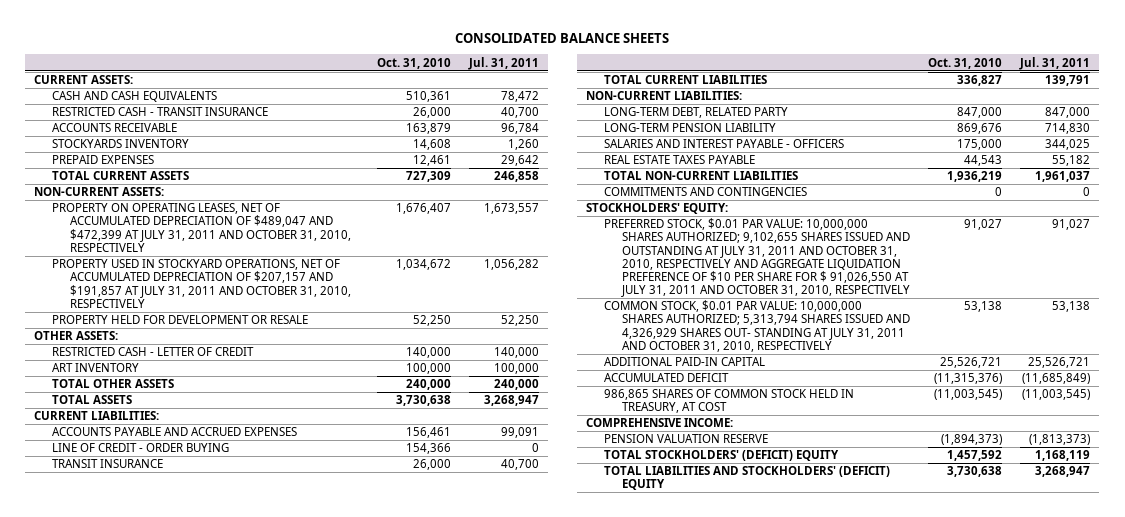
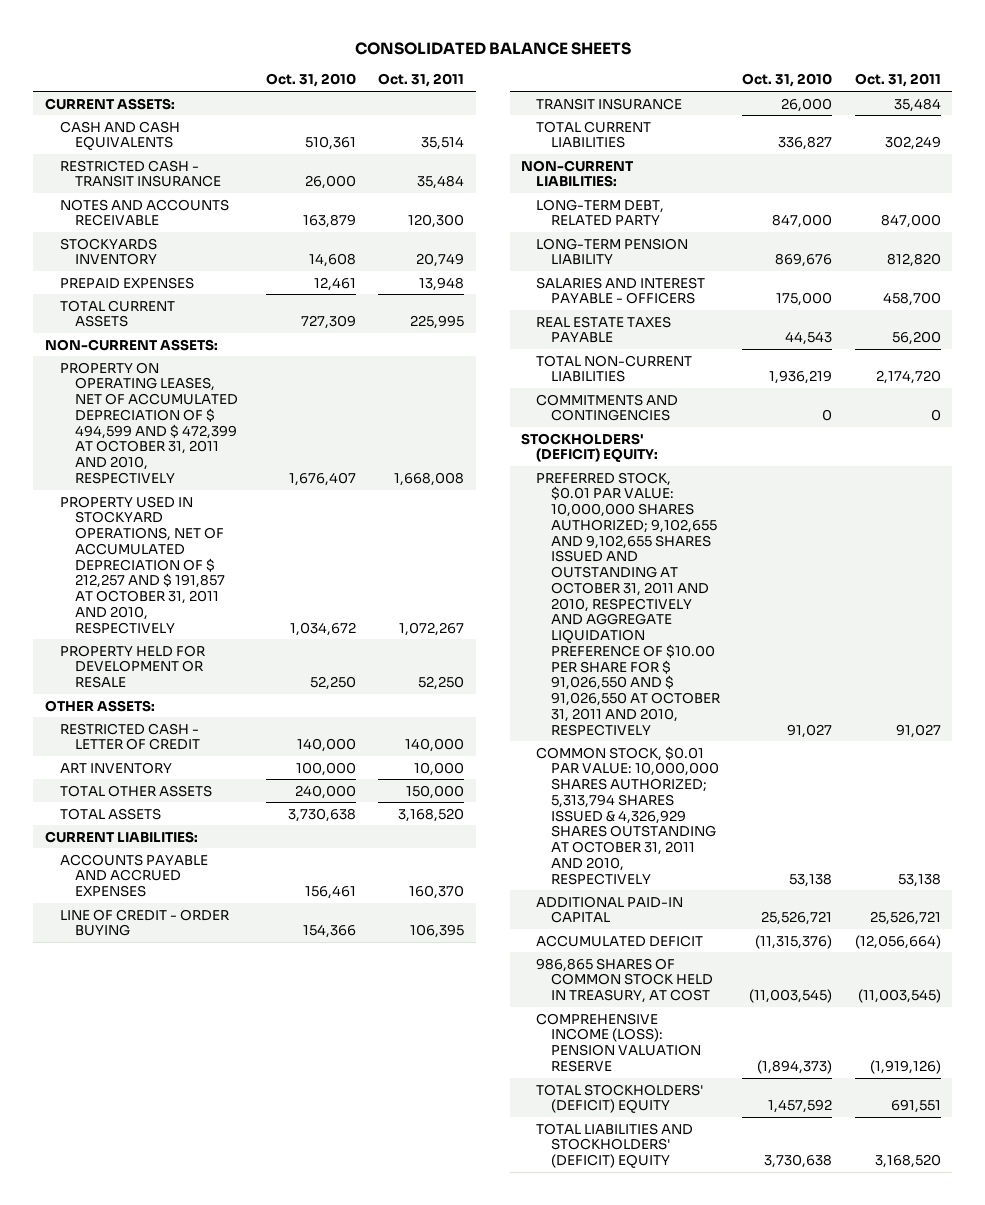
- | Oct. 31, 2010 | Jul. 31, 2011
+ | Oct. 31, 2010 | Oct. 31, 2011
- ACCOUNTS RECEIVABLE | 163,879 | 96,784
+ NOTES AND ACCOUNTS RECEIVABLE | 163,879 | 120,300
- PROPERTY ON OPERATING LEASES, NET OF ACCUMULATED DEPRECIATION OF $489,047 AND $472,399 AT JULY 31, 2011 AND OCTOBER 31, 2010, RESPECTIVELY | 1,676,407 | 1,673,557
- PROPERTY USED IN STOCKYARD OPERATIONS, NET OF ACCUMULATED DEPRECIATION OF $207,157 AND $191,857 AT JULY 31, 2011 AND OCTOBER 31, 2010, RESPECTIVELY | 1,034,672 | 1,056,282
+ PROPERTY ON OPERATING LEASES, NET OF ACCUMULATED DEPRECIATION OF $ 494,599 AND $ 472,399 AT OCTOBER 31, 2011 AND 2010, RESPECTIVELY | 1,676,407 | 1,668,008
+ PROPERTY USED IN STOCKYARD OPERATIONS, NET OF ACCUMULATED DEPRECIATION OF $ 212,257 AND $ 191,857 AT OCTOBER 31, 2011 AND 2010, RESPECTIVELY | 1,034,672 | 1,072,267
- STOCKHOLDERS' EQUITY:
- PREFERRED STOCK, $0.01 PAR VALUE: 10,000,000 SHARES AUTHORIZED; 9,102,655 SHARES ISSUED AND OUTSTANDING AT JULY 31, 2011 AND OCTOBER 31, 2010, RESPECTIVELY AND AGGREGATE LIQUIDATION PREFERENCE OF $10 PER SHARE FOR $ 91,026,550 AT JULY 31, 2011 AND OCTOBER 31, 2010, RESPECTIVELY | 91,027 | 91,027
- COMMON STOCK, $0.01 PAR VALUE: 10,000,000 SHARES AUTHORIZED; 5,313,794 SHARES ISSUED AND 4,326,929 SHARES OUT- STANDING AT JULY 31, 2011 AND OCTOBER 31, 2010, RESPECTIVELY | 53,138 | 53,138
+ STOCKHOLDERS' (DEFICIT) EQUITY:
+ PREFERRED STOCK, $0.01 PAR VALUE: 10,000,000 SHARES AUTHORIZED; 9,102,655 AND 9,102,655 SHARES ISSUED AND OUTSTANDING AT OCTOBER 31, 2011 AND 2010, RESPECTIVELY AND AGGREGATE LIQUIDATION PREFERENCE OF $10.00 PER SHARE FOR $ 91,026,550 AND $ 91,026,550 AT OCTOBER 31, 2011 AND 2010, RESPECTIVELY | 91,027 | 91,027
+ COMMON STOCK, $0.01 PAR VALUE: 10,000,000 SHARES AUTHORIZED; 5,313,794 SHARES ISSUED & 4,326,929 SHARES OUTSTANDING AT OCTOBER 31, 2011 AND 2010, RESPECTIVELY | 53,138 | 53,138
- COMPREHENSIVE INCOME:
- PENSION VALUATION RESERVE | (1,894,373) | (1,813,373)
+ COMPREHENSIVE INCOME (LOSS): PENSION VALUATION RESERVE | (1,894,373) | (1,919,126)

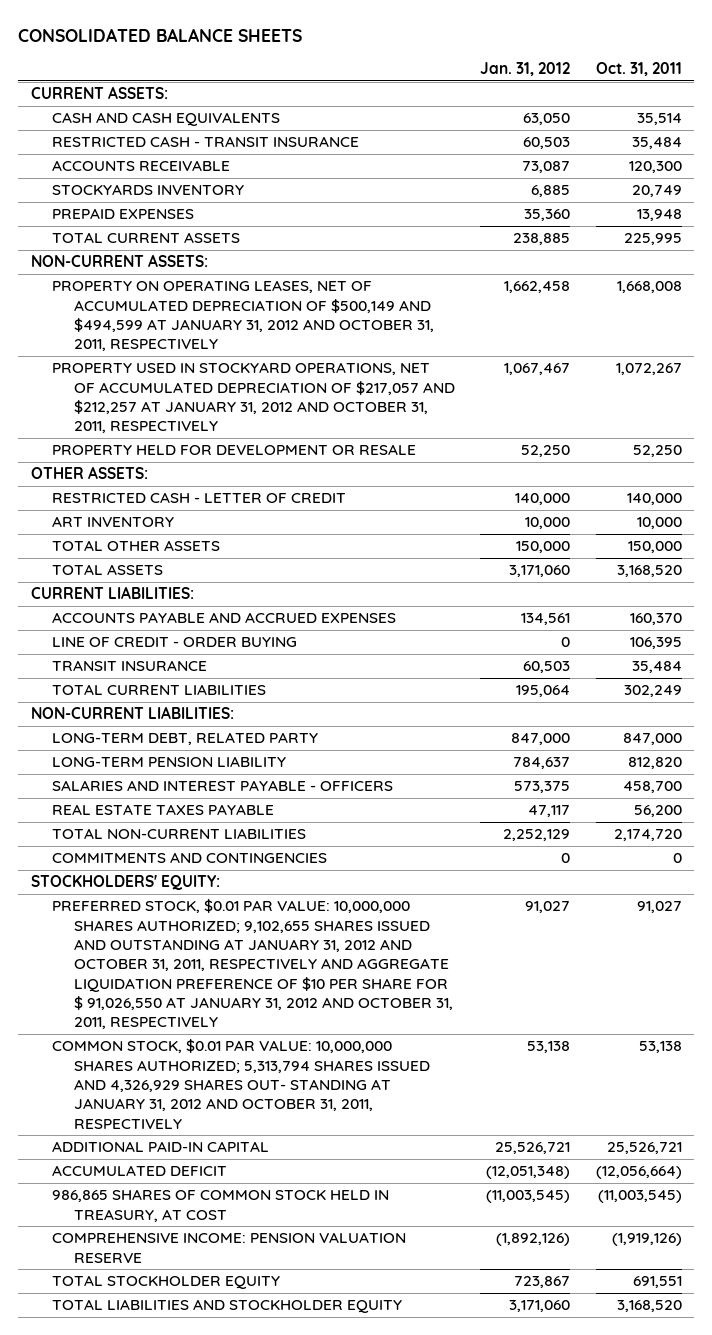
- | Oct. 31, 2010 | Oct. 31, 2011
+ | Jan. 31, 2012 | Oct. 31, 2011
- NOTES AND ACCOUNTS RECEIVABLE | 163,879 | 120,300
+ ACCOUNTS RECEIVABLE | 73,087 | 120,300
- PROPERTY ON OPERATING LEASES, NET OF ACCUMULATED DEPRECIATION OF $ 494,599 AND $ 472,399 AT OCTOBER 31, 2011 AND 2010, RESPECTIVELY | 1,676,407 | 1,668,008
- PROPERTY USED IN STOCKYARD OPERATIONS, NET OF ACCUMULATED DEPRECIATION OF $ 212,257 AND $ 191,857 AT OCTOBER 31, 2011 AND 2010, RESPECTIVELY | 1,034,672 | 1,072,267
+ PROPERTY ON OPERATING LEASES, NET OF ACCUMULATED DEPRECIATION OF $500,149 AND $494,599 AT JANUARY 31, 2012 AND OCTOBER 31, 2011, RESPECTIVELY | 1,662,458 | 1,668,008
+ PROPERTY USED IN STOCKYARD OPERATIONS, NET OF ACCUMULATED DEPRECIATION OF $217,057 AND $212,257 AT JANUARY 31, 2012 AND OCTOBER 31, 2011, RESPECTIVELY | 1,067,467 | 1,072,267
- STOCKHOLDERS' (DEFICIT) EQUITY:
- PREFERRED STOCK, $0.01 PAR VALUE: 10,000,000 SHARES AUTHORIZED; 9,102,655 AND 9,102,655 SHARES ISSUED AND OUTSTANDING AT OCTOBER 31, 2011 AND 2010, RESPECTIVELY AND AGGREGATE LIQUIDATION PREFERENCE OF $10.00 PER SHARE FOR $ 91,026,550 AND $ 91,026,550 AT OCTOBER 31, 2011 AND 2010, RESPECTIVELY | 91,027 | 91,027
- COMMON STOCK, $0.01 PAR VALUE: 10,000,000 SHARES AUTHORIZED; 5,313,794 SHARES ISSUED & 4,326,929 SHARES OUTSTANDING AT OCTOBER 31, 2011 AND 2010, RESPECTIVELY | 53,138 | 53,138
+ STOCKHOLDERS' EQUITY:
+ PREFERRED STOCK, $0.01 PAR VALUE: 10,000,000 SHARES AUTHORIZED; 9,102,655 SHARES ISSUED AND OUTSTANDING AT JANUARY 31, 2012 AND OCTOBER 31, 2011, RESPECTIVELY AND AGGREGATE LIQUIDATION PREFERENCE OF $10 PER SHARE FOR $ 91,026,550 AT JANUARY 31, 2012 AND OCTOBER 31, 2011, RESPECTIVELY | 91,027 | 91,027
+ COMMON STOCK, $0.01 PAR VALUE: 10,000,000 SHARES AUTHORIZED; 5,313,794 SHARES ISSUED AND 4,326,929 SHARES OUT- STANDING AT JANUARY 31, 2012 AND OCTOBER 31, 2011, RESPECTIVELY | 53,138 | 53,138
- COMPREHENSIVE INCOME (LOSS): PENSION VALUATION RESERVE | (1,894,373) | (1,919,126)
- TOTAL STOCKHOLDERS' (DEFICIT) EQUITY | 1,457,592 | 691,551
- TOTAL LIABILITIES AND STOCKHOLDERS' (DEFICIT) EQUITY | 3,730,638 | 3,168,520
+ COMPREHENSIVE INCOME: PENSION VALUATION RESERVE | (1,892,126) | (1,919,126)
+ TOTAL STOCKHOLDER EQUITY | 723,867 | 691,551
+ TOTAL LIABILITIES AND STOCKHOLDER EQUITY | 3,171,060 | 3,168,520

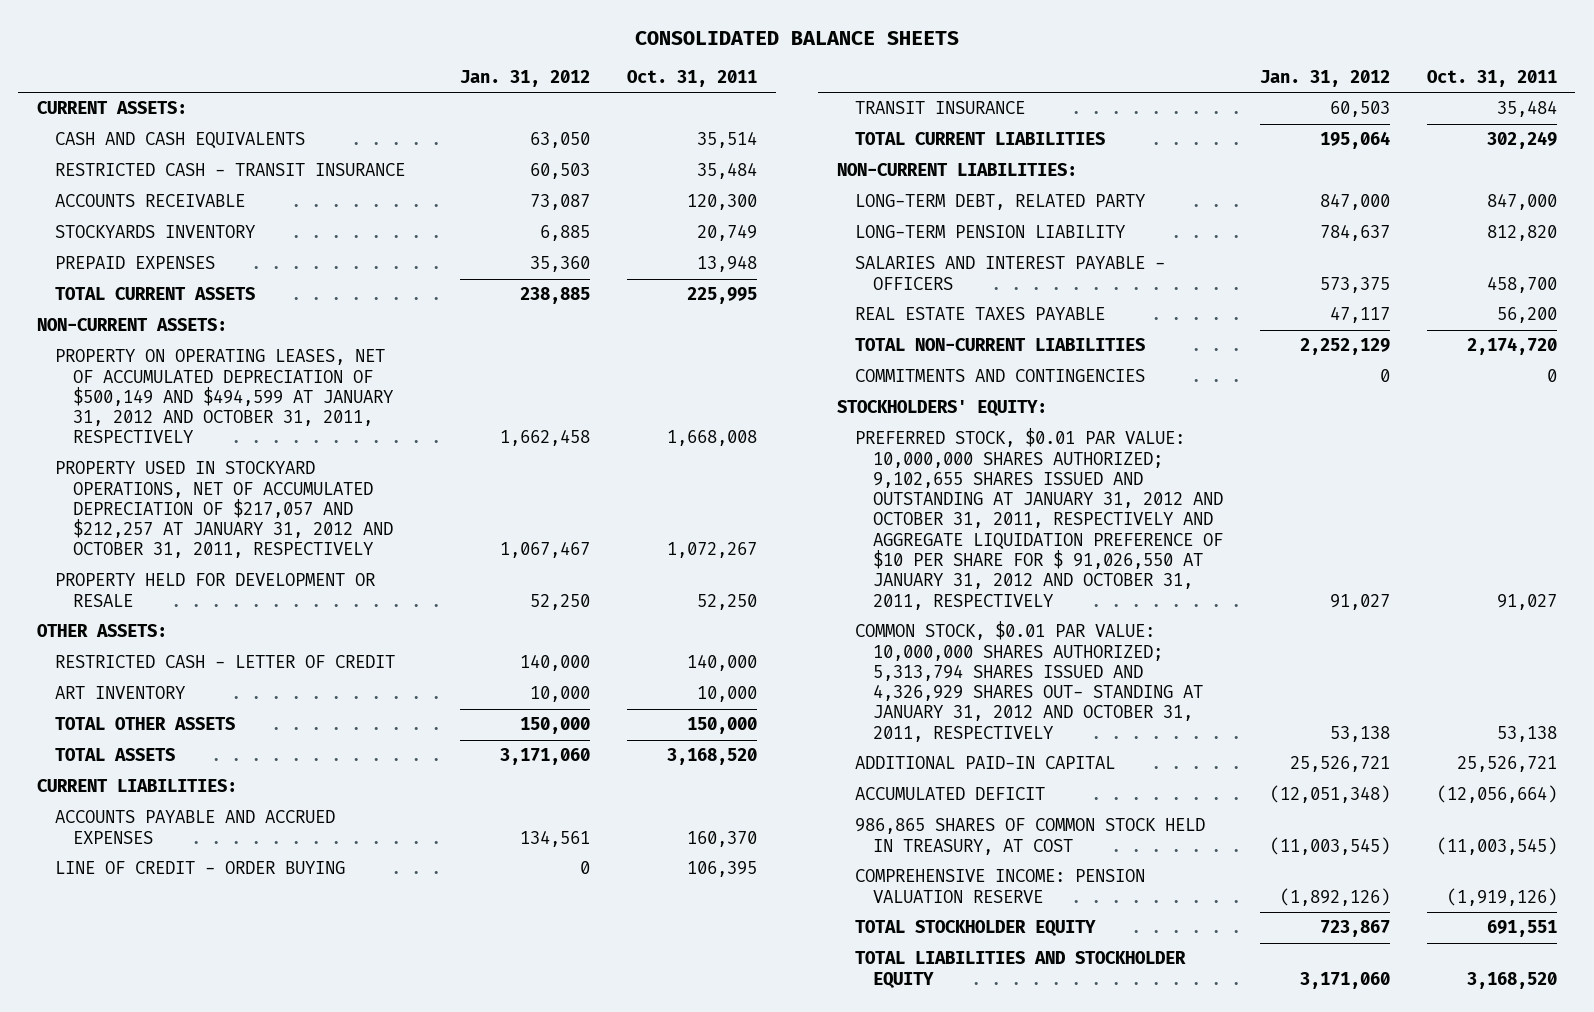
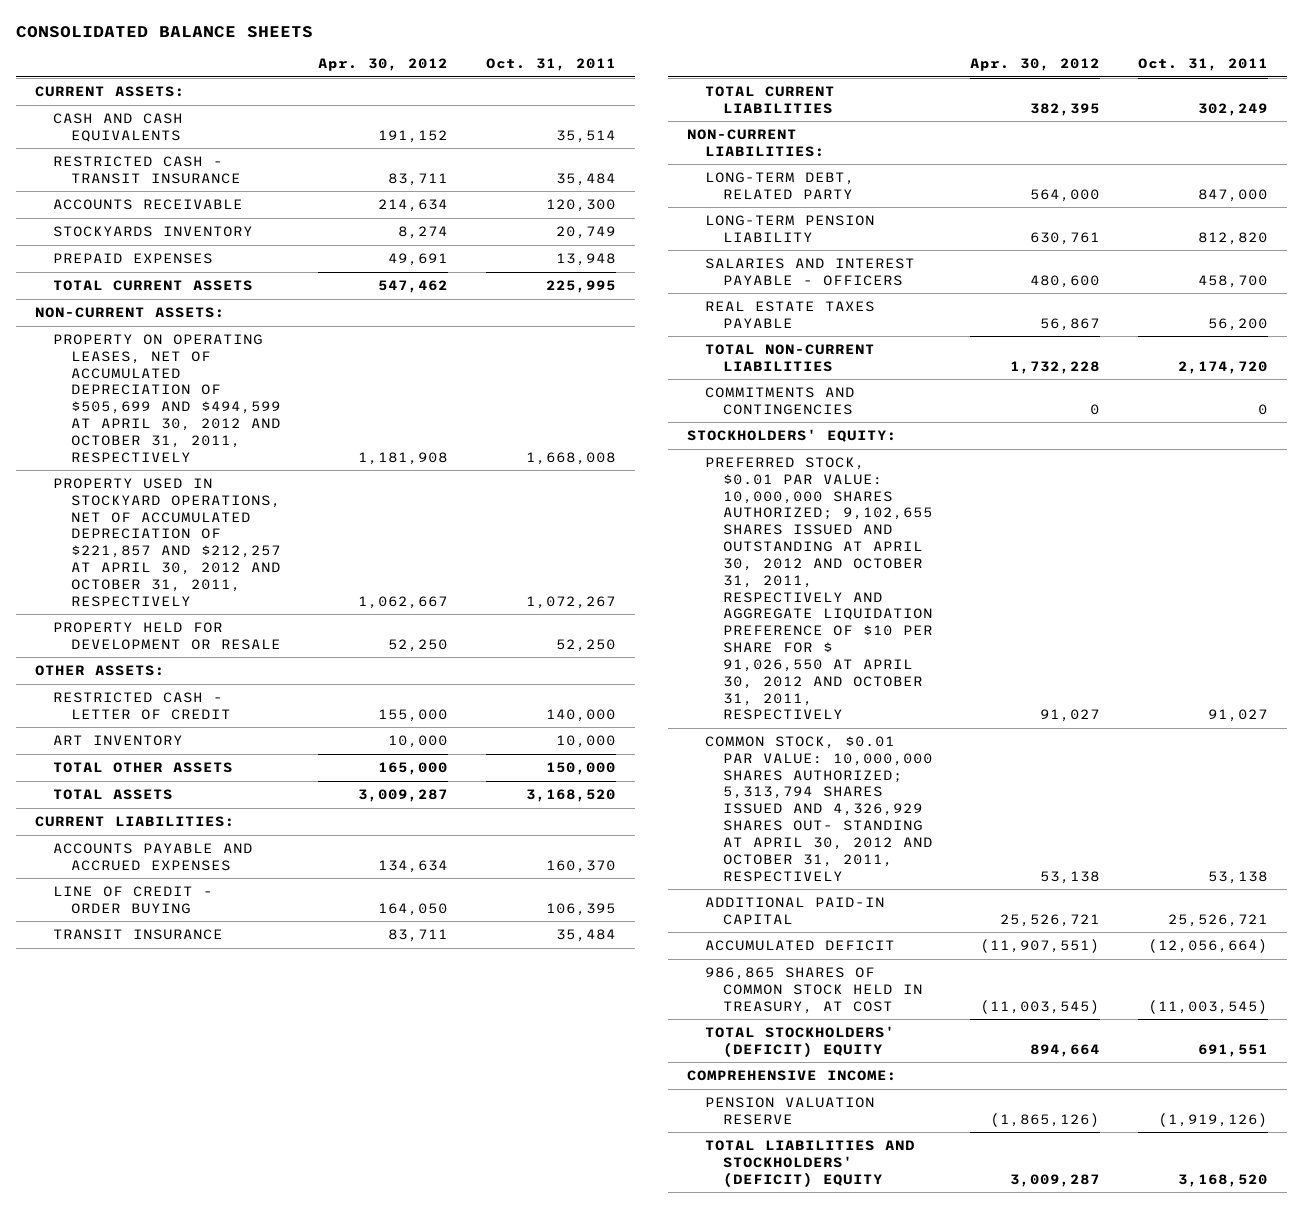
- | Jan. 31, 2012 | Oct. 31, 2011
+ | Apr. 30, 2012 | Oct. 31, 2011
- PROPERTY ON OPERATING LEASES, NET OF ACCUMULATED DEPRECIATION OF $500,149 AND $494,599 AT JANUARY 31, 2012 AND OCTOBER 31, 2011, RESPECTIVELY | 1,662,458 | 1,668,008
- PROPERTY USED IN STOCKYARD OPERATIONS, NET OF ACCUMULATED DEPRECIATION OF $217,057 AND $212,257 AT JANUARY 31, 2012 AND OCTOBER 31, 2011, RESPECTIVELY | 1,067,467 | 1,072,267
+ PROPERTY ON OPERATING LEASES, NET OF ACCUMULATED DEPRECIATION OF $505,699 AND $494,599 AT APRIL 30, 2012 AND OCTOBER 31, 2011, RESPECTIVELY | 1,181,908 | 1,668,008
+ PROPERTY USED IN STOCKYARD OPERATIONS, NET OF ACCUMULATED DEPRECIATION OF $221,857 AND $212,257 AT APRIL 30, 2012 AND OCTOBER 31, 2011, RESPECTIVELY | 1,062,667 | 1,072,267
- PREFERRED STOCK, $0.01 PAR VALUE: 10,000,000 SHARES AUTHORIZED; 9,102,655 SHARES ISSUED AND OUTSTANDING AT JANUARY 31, 2012 AND OCTOBER 31, 2011, RESPECTIVELY AND AGGREGATE LIQUIDATION PREFERENCE OF $10 PER SHARE FOR $ 91,026,550 AT JANUARY 31, 2012 AND OCTOBER 31, 2011, RESPECTIVELY | 91,027 | 91,027
- COMMON STOCK, $0.01 PAR VALUE: 10,000,000 SHARES AUTHORIZED; 5,313,794 SHARES ISSUED AND 4,326,929 SHARES OUT- STANDING AT JANUARY 31, 2012 AND OCTOBER 31, 2011, RESPECTIVELY | 53,138 | 53,138
+ PREFERRED STOCK, $0.01 PAR VALUE: 10,000,000 SHARES AUTHORIZED; 9,102,655 SHARES ISSUED AND OUTSTANDING AT APRIL 30, 2012 AND OCTOBER 31, 2011, RESPECTIVELY AND AGGREGATE LIQUIDATION PREFERENCE OF $10 PER SHARE FOR $ 91,026,550 AT APRIL 30, 2012 AND OCTOBER 31, 2011, RESPECTIVELY | 91,027 | 91,027
+ COMMON STOCK, $0.01 PAR VALUE: 10,000,000 SHARES AUTHORIZED; 5,313,794 SHARES ISSUED AND 4,326,929 SHARES OUT- STANDING AT APRIL 30, 2012 AND OCTOBER 31, 2011, RESPECTIVELY | 53,138 | 53,138
- COMPREHENSIVE INCOME: PENSION VALUATION RESERVE | (1,892,126) | (1,919,126)
- TOTAL STOCKHOLDER EQUITY | 723,867 | 691,551
- TOTAL LIABILITIES AND STOCKHOLDER EQUITY | 3,171,060 | 3,168,520
+ TOTAL STOCKHOLDERS' (DEFICIT) EQUITY | 894,664 | 691,551
+ COMPREHENSIVE INCOME:
+ PENSION VALUATION RESERVE | (1,865,126) | (1,919,126)
+ TOTAL LIABILITIES AND STOCKHOLDERS' (DEFICIT) EQUITY | 3,009,287 | 3,168,520

